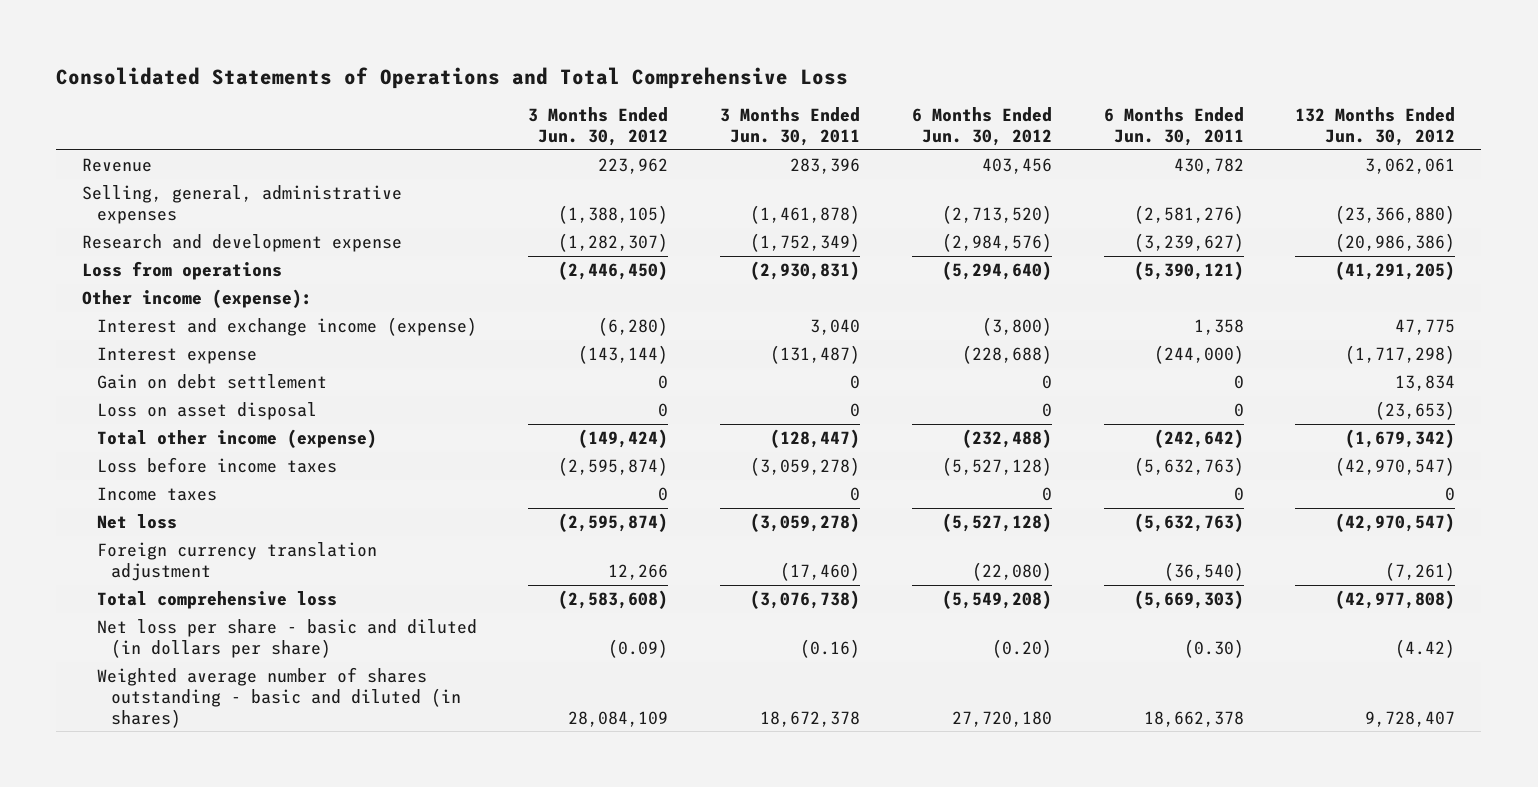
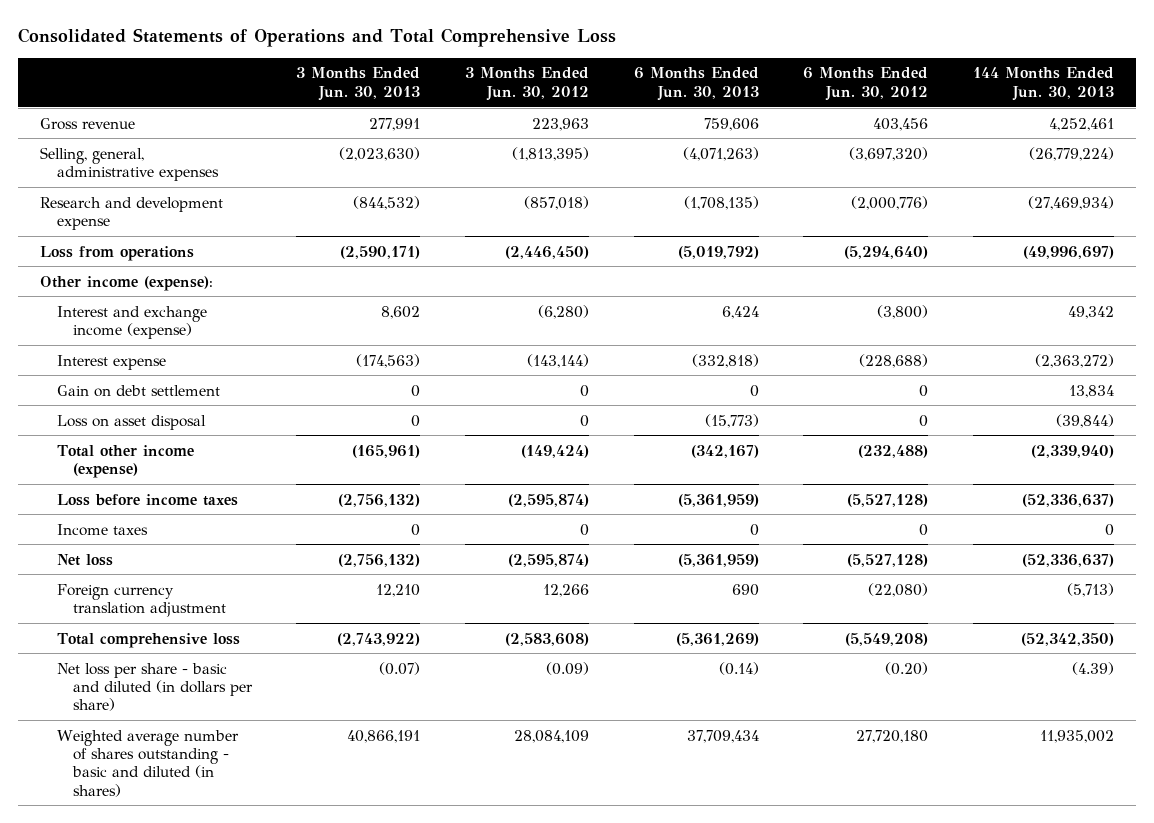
- | 3 Months Ended Jun. 30, 2012 | 3 Months Ended Jun. 30, 2011 | 6 Months Ended Jun. 30, 2012 | 6 Months Ended Jun. 30, 2011 | 132 Months Ended Jun. 30, 2012
+ | 3 Months Ended Jun. 30, 2013 | 3 Months Ended Jun. 30, 2012 | 6 Months Ended Jun. 30, 2013 | 6 Months Ended Jun. 30, 2012 | 144 Months Ended Jun. 30, 2013
- Revenue | 223,962 | 283,396 | 403,456 | 430,782 | 3,062,061
- Selling, general, administrative expenses | (1,388,105) | (1,461,878) | (2,713,520) | (2,581,276) | (23,366,880)
- Research and development expense | (1,282,307) | (1,752,349) | (2,984,576) | (3,239,627) | (20,986,386)
+ Gross revenue | 277,991 | 223,963 | 759,606 | 403,456 | 4,252,461
+ Selling, general, administrative expenses | (2,023,630) | (1,813,395) | (4,071,263) | (3,697,320) | (26,779,224)
+ Research and development expense | (844,532) | (857,018) | (1,708,135) | (2,000,776) | (27,469,934)

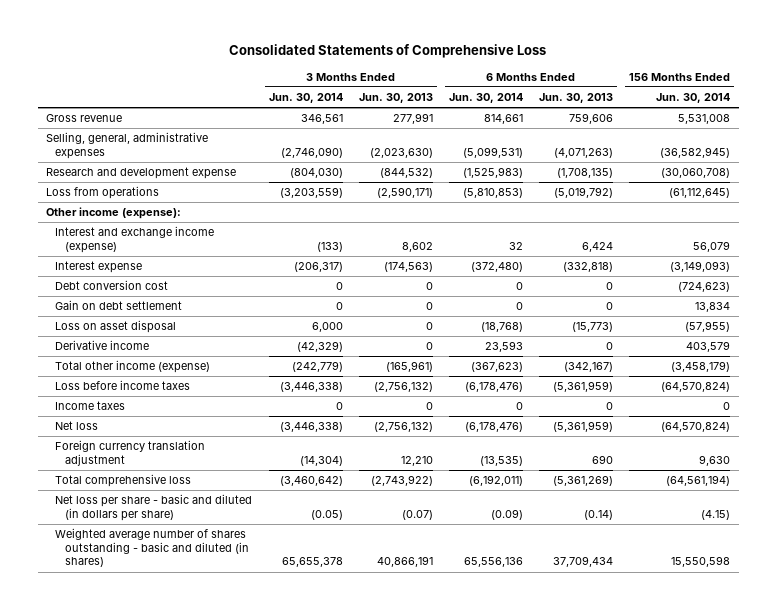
- Consolidated Statements of Operations and Total Comprehensive Loss
+ Consolidated Statements of Comprehensive Loss
- | 3 Months Ended Jun. 30, 2013 | 3 Months Ended Jun. 30, 2012 | 6 Months Ended Jun. 30, 2013 | 6 Months Ended Jun. 30, 2012 | 144 Months Ended Jun. 30, 2013
+ | 3 Months Ended Jun. 30, 2014 | 3 Months Ended Jun. 30, 2013 | 6 Months Ended Jun. 30, 2014 | 6 Months Ended Jun. 30, 2013 | 156 Months Ended Jun. 30, 2014
+ Debt conversion cost | 0 | 0 | 0 | 0 | (724,623)
+ Derivative income | (42,329) | 0 | 23,593 | 0 | 403,579

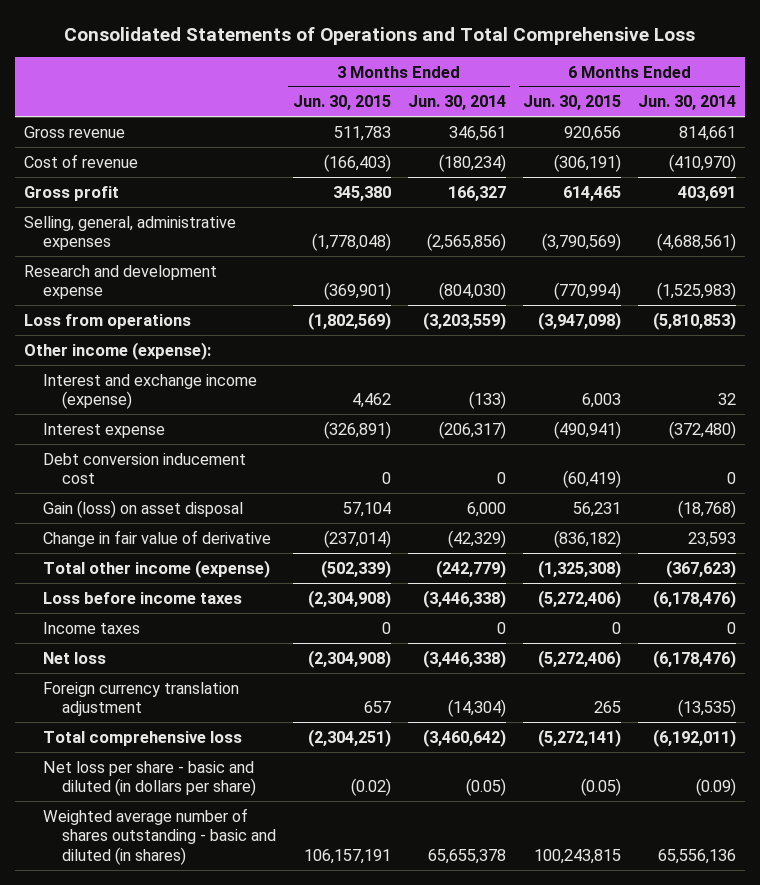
- Consolidated Statements of Comprehensive Loss
+ Consolidated Statements of Operations and Total Comprehensive Loss
- | 3 Months Ended Jun. 30, 2014 | 3 Months Ended Jun. 30, 2013 | 6 Months Ended Jun. 30, 2014 | 6 Months Ended Jun. 30, 2013 | 156 Months Ended Jun. 30, 2014
+ | 3 Months Ended Jun. 30, 2015 | 3 Months Ended Jun. 30, 2014 | 6 Months Ended Jun. 30, 2015 | 6 Months Ended Jun. 30, 2014
- Selling, general, administrative expenses | (2,746,090) | (2,023,630) | (5,099,531) | (4,071,263) | (36,582,945)
+ Cost of revenue | (166,403) | (180,234) | (306,191) | (410,970)
+ Gross profit | 345,380 | 166,327 | 614,465 | 403,691
+ Selling, general, administrative expenses | (1,778,048) | (2,565,856) | (3,790,569) | (4,688,561)
- Debt conversion cost | 0 | 0 | 0 | 0 | (724,623)
- Gain on debt settlement | 0 | 0 | 0 | 0 | 13,834
- Loss on asset disposal | 6,000 | 0 | (18,768) | (15,773) | (57,955)
- Derivative income | (42,329) | 0 | 23,593 | 0 | 403,579
+ Debt conversion inducement cost | 0 | 0 | (60,419) | 0
+ Gain (loss) on asset disposal | 57,104 | 6,000 | 56,231 | (18,768)
+ Change in fair value of derivative | (237,014) | (42,329) | (836,182) | 23,593

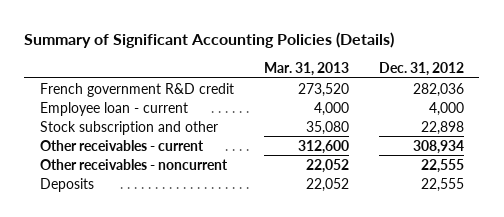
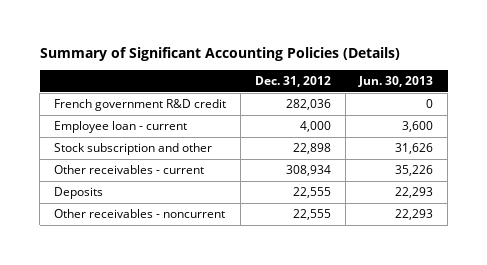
- | Mar. 31, 2013 | Dec. 31, 2012
+ | Dec. 31, 2012 | Jun. 30, 2013
moved down: Other receivables - noncurrent | 22,555 | 22,293

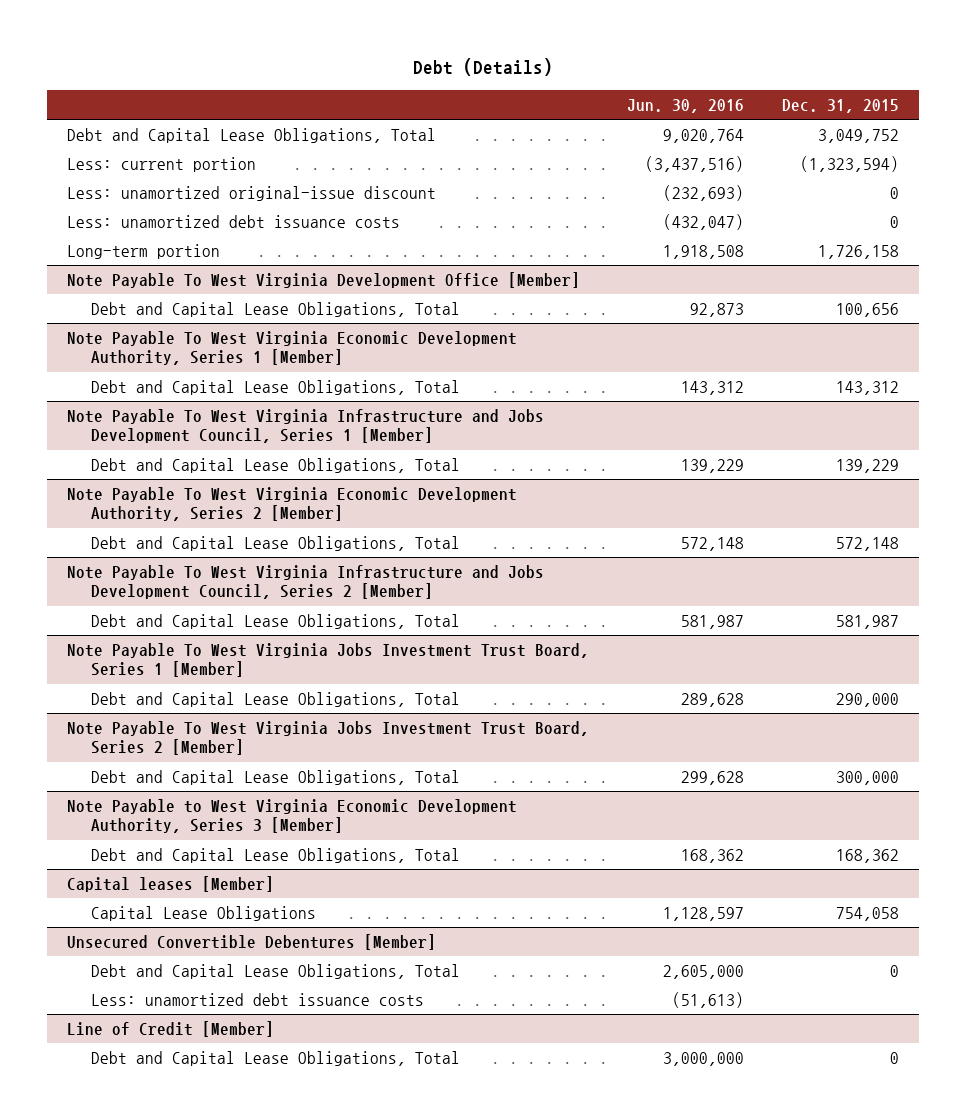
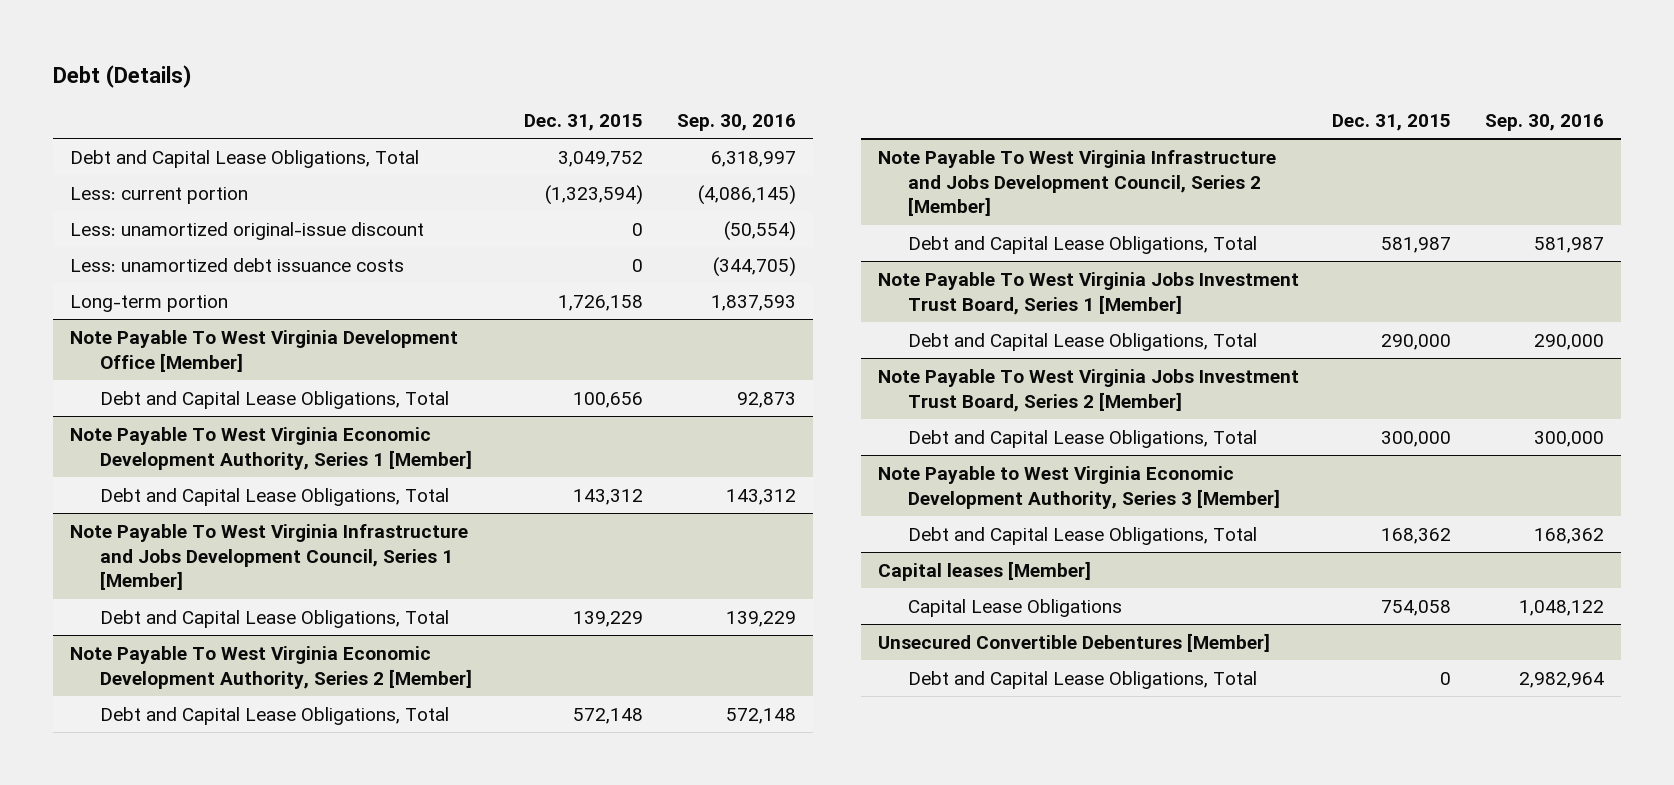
- | Jun. 30, 2016 | Dec. 31, 2015
+ | Dec. 31, 2015 | Sep. 30, 2016
@ Unsecured Convertible Debentures [Member]
- Less: unamortized debt issuance costs | (51,613) |
- Line of Credit [Member]
- Debt and Capital Lease Obligations, Total | 3,000,000 | 0

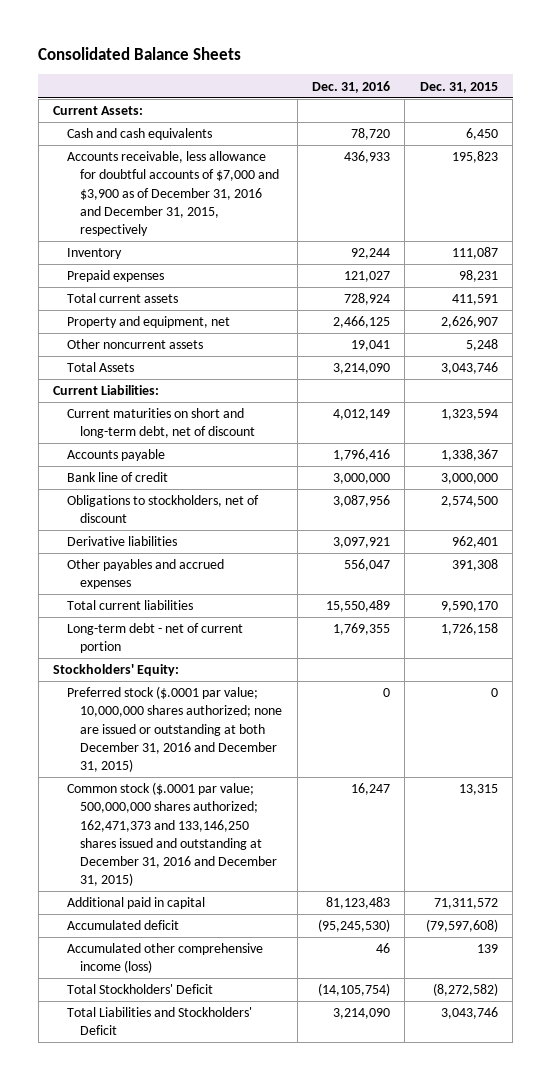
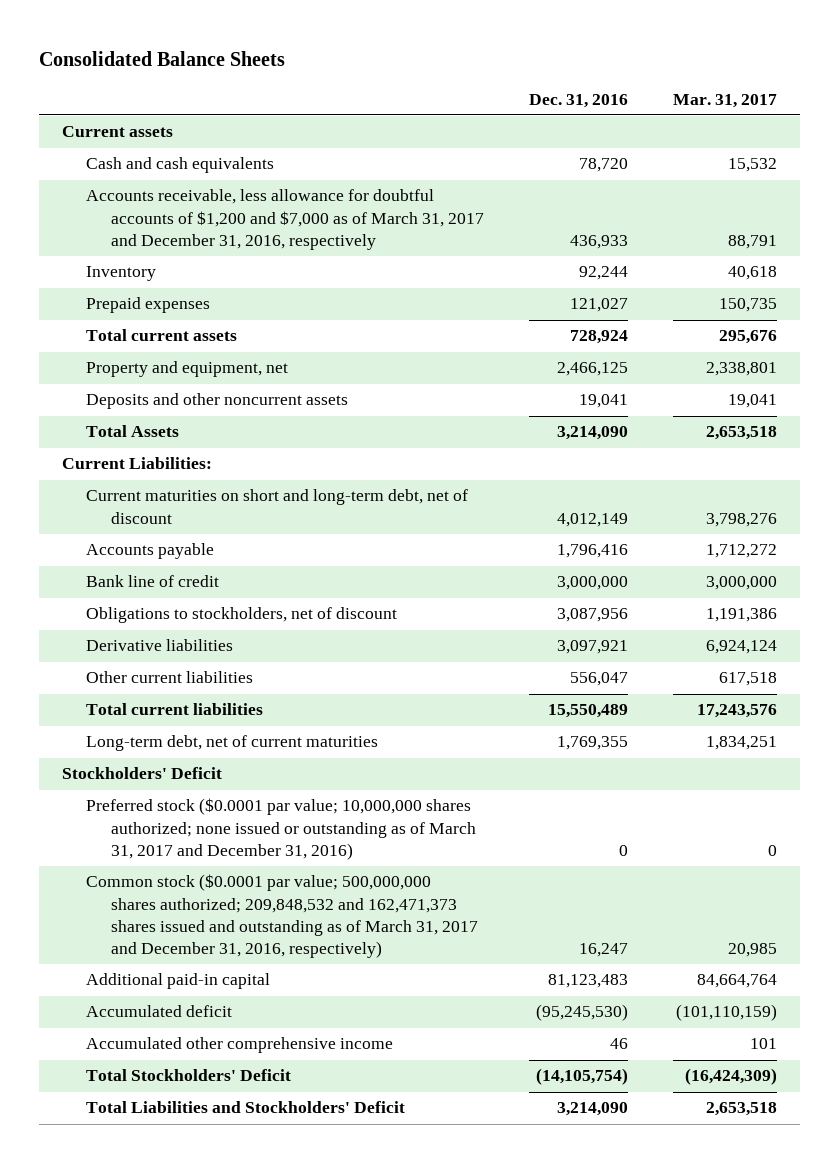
- | Dec. 31, 2016 | Dec. 31, 2015
+ | Dec. 31, 2016 | Mar. 31, 2017
- Current Assets:
+ Current assets
- Accounts receivable, less allowance for doubtful accounts of $7,000 and $3,900 as of December 31, 2016 and December 31, 2015, respectively | 436,933 | 195,823
+ Accounts receivable, less allowance for doubtful accounts of $1,200 and $7,000 as of March 31, 2017 and December 31, 2016, respectively | 436,933 | 88,791
- Other noncurrent assets | 19,041 | 5,248
+ Deposits and other noncurrent assets | 19,041 | 19,041
- Other payables and accrued expenses | 556,047 | 391,308
+ Other current liabilities | 556,047 | 617,518
- Long-term debt - net of current portion | 1,769,355 | 1,726,158
- Stockholders' Equity:
- Preferred stock ($.0001 par value; 10,000,000 shares authorized; none are issued or outstanding at both December 31, 2016 and December 31, 2015) | 0 | 0
- Common stock ($.0001 par value; 500,000,000 shares authorized; 162,471,373 and 133,146,250 shares issued and outstanding at December 31, 2016 and December 31, 2015) | 16,247 | 13,315
- Additional paid in capital | 81,123,483 | 71,311,572
+ Long-term debt, net of current maturities | 1,769,355 | 1,834,251
+ Stockholders' Deficit
+ Preferred stock ($0.0001 par value; 10,000,000 shares authorized; none issued or outstanding as of March 31, 2017 and December 31, 2016) | 0 | 0
+ Common stock ($0.0001 par value; 500,000,000 shares authorized; 209,848,532 and 162,471,373 shares issued and outstanding as of March 31, 2017 and December 31, 2016, respectively) | 16,247 | 20,985
+ Additional paid-in capital | 81,123,483 | 84,664,764
- Accumulated other comprehensive income (loss) | 46 | 139
+ Accumulated other comprehensive income | 46 | 101

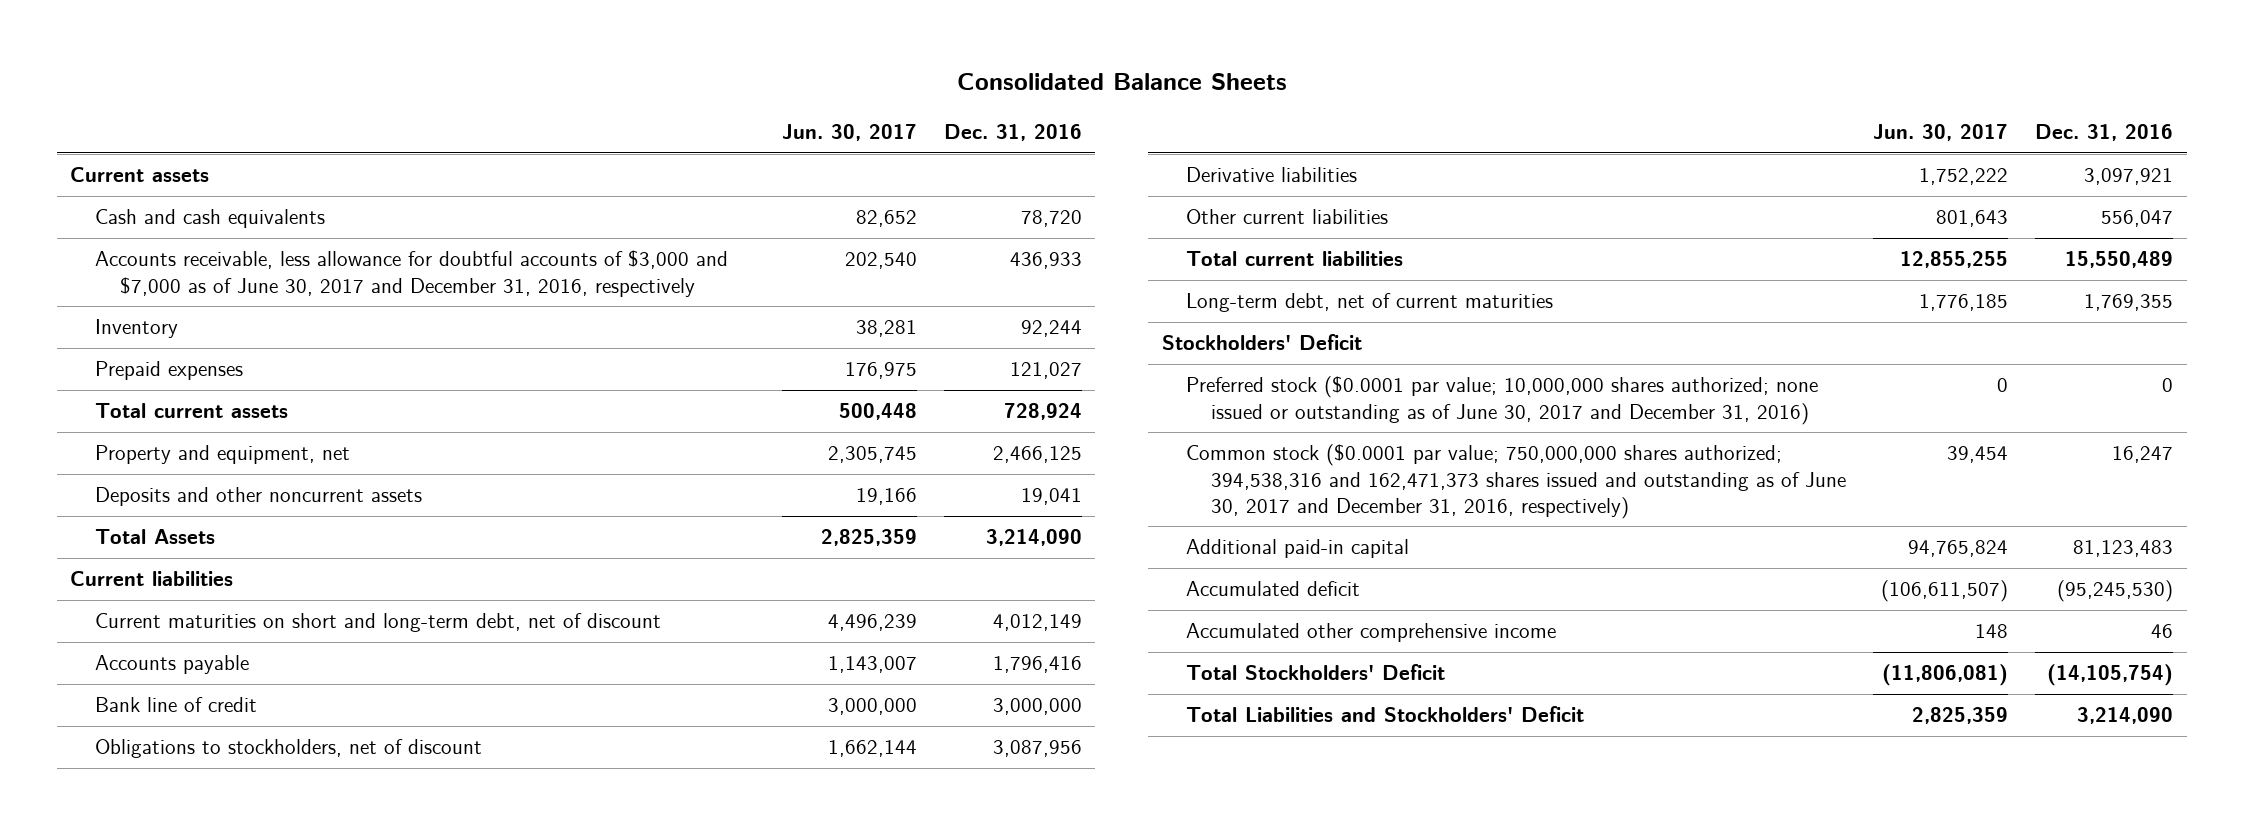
- | Dec. 31, 2016 | Mar. 31, 2017
+ | Jun. 30, 2017 | Dec. 31, 2016
- Accounts receivable, less allowance for doubtful accounts of $1,200 and $7,000 as of March 31, 2017 and December 31, 2016, respectively | 436,933 | 88,791
+ Accounts receivable, less allowance for doubtful accounts of $3,000 and $7,000 as of June 30, 2017 and December 31, 2016, respectively | 202,540 | 436,933
- Current Liabilities:
+ Current liabilities
- Preferred stock ($0.0001 par value; 10,000,000 shares authorized; none issued or outstanding as of March 31, 2017 and December 31, 2016) | 0 | 0
- Common stock ($0.0001 par value; 500,000,000 shares authorized; 209,848,532 and 162,471,373 shares issued and outstanding as of March 31, 2017 and December 31, 2016, respectively) | 16,247 | 20,985
+ Preferred stock ($0.0001 par value; 10,000,000 shares authorized; none issued or outstanding as of June 30, 2017 and December 31, 2016) | 0 | 0
+ Common stock ($0.0001 par value; 750,000,000 shares authorized; 394,538,316 and 162,471,373 shares issued and outstanding as of June 30, 2017 and December 31, 2016, respectively) | 39,454 | 16,247

